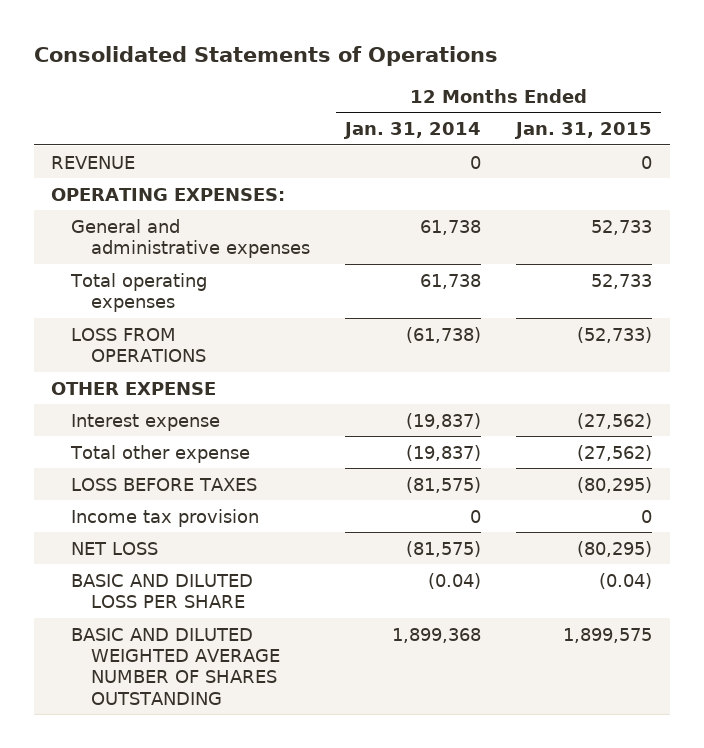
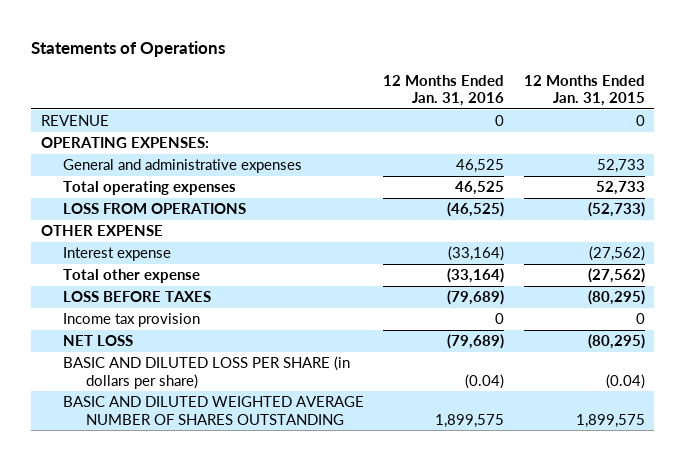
- Consolidated Statements of Operations
+ Statements of Operations
- | 12 Months Ended Jan. 31, 2014 | 12 Months Ended Jan. 31, 2015
+ | 12 Months Ended Jan. 31, 2016 | 12 Months Ended Jan. 31, 2015
- BASIC AND DILUTED LOSS PER SHARE | (0.04) | (0.04)
+ BASIC AND DILUTED LOSS PER SHARE (in dollars per share) | (0.04) | (0.04)

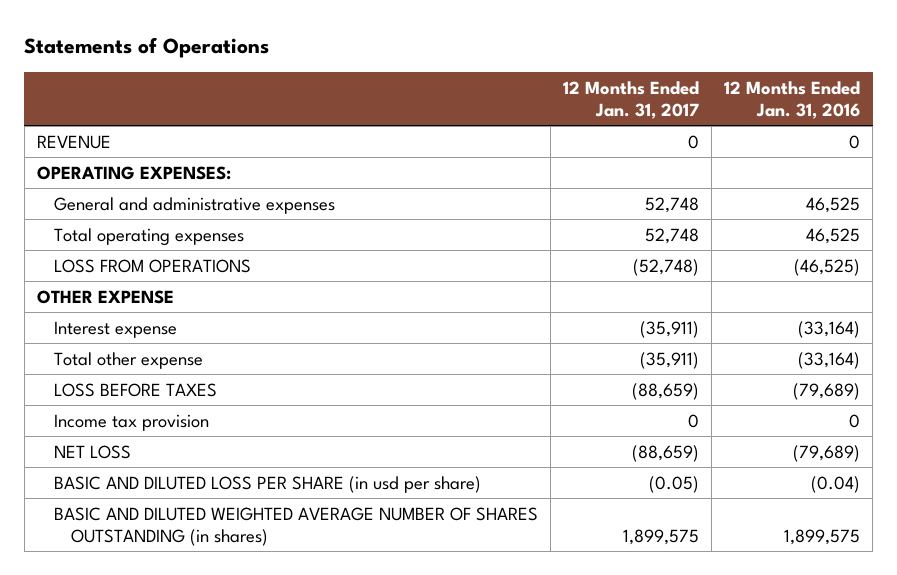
- | 12 Months Ended Jan. 31, 2016 | 12 Months Ended Jan. 31, 2015
+ | 12 Months Ended Jan. 31, 2017 | 12 Months Ended Jan. 31, 2016
- BASIC AND DILUTED LOSS PER SHARE (in dollars per share) | (0.04) | (0.04)
- BASIC AND DILUTED WEIGHTED AVERAGE NUMBER OF SHARES OUTSTANDING | 1,899,575 | 1,899,575
+ BASIC AND DILUTED LOSS PER SHARE (in usd per share) | (0.05) | (0.04)
+ BASIC AND DILUTED WEIGHTED AVERAGE NUMBER OF SHARES OUTSTANDING (in shares) | 1,899,575 | 1,899,575

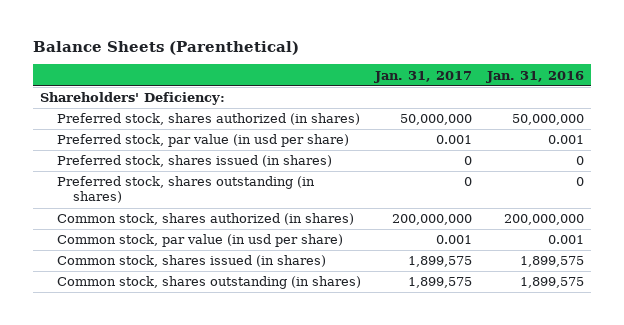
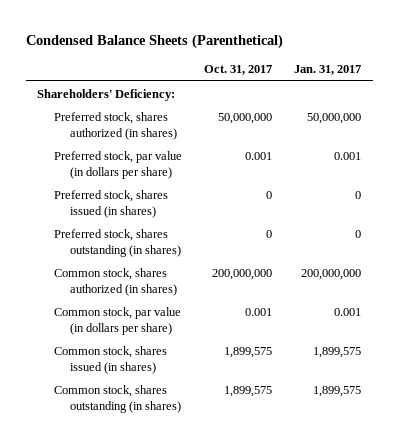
- Balance Sheets (Parenthetical)
+ Condensed Balance Sheets (Parenthetical)
- | Jan. 31, 2017 | Jan. 31, 2016
+ | Oct. 31, 2017 | Jan. 31, 2017
- Preferred stock, par value (in usd per share) | 0.001 | 0.001
+ Preferred stock, par value (in dollars per share) | 0.001 | 0.001
- Common stock, par value (in usd per share) | 0.001 | 0.001
+ Common stock, par value (in dollars per share) | 0.001 | 0.001

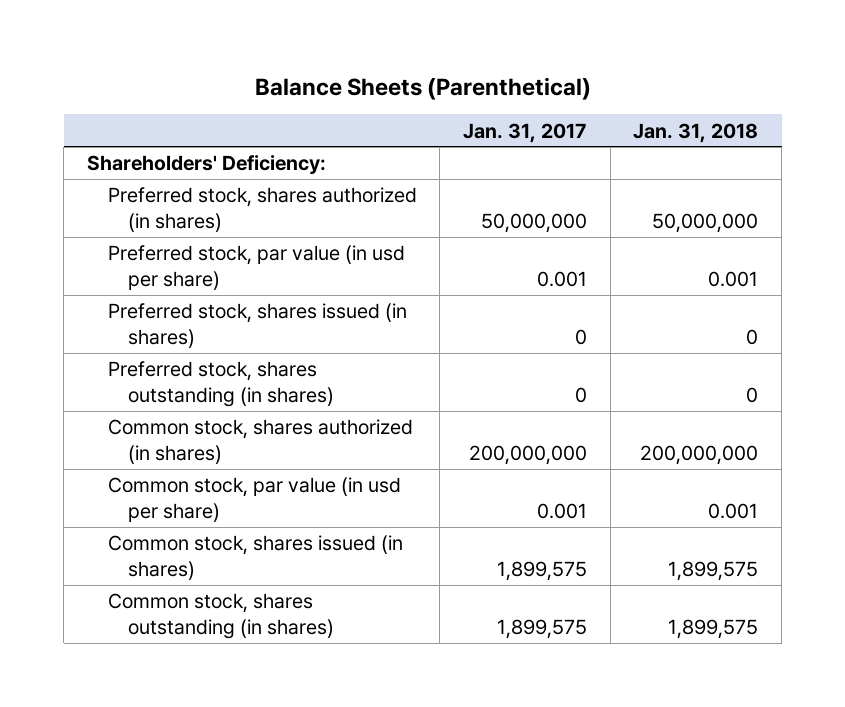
- Condensed Balance Sheets (Parenthetical)
+ Balance Sheets (Parenthetical)
- | Oct. 31, 2017 | Jan. 31, 2017
+ | Jan. 31, 2017 | Jan. 31, 2018
- Preferred stock, par value (in dollars per share) | 0.001 | 0.001
+ Preferred stock, par value (in usd per share) | 0.001 | 0.001
- Common stock, par value (in dollars per share) | 0.001 | 0.001
+ Common stock, par value (in usd per share) | 0.001 | 0.001

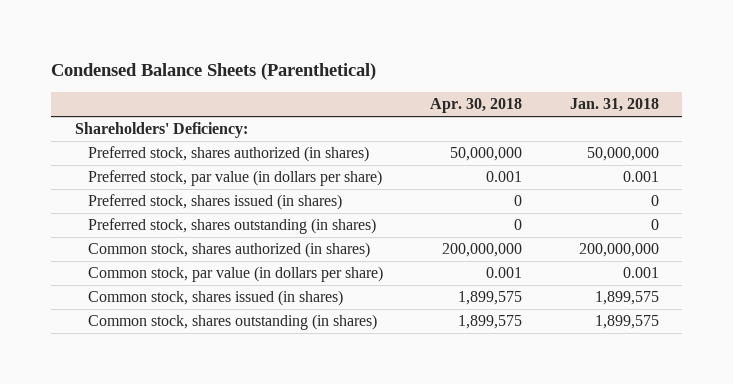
- Balance Sheets (Parenthetical)
+ Condensed Balance Sheets (Parenthetical)
- | Jan. 31, 2017 | Jan. 31, 2018
+ | Apr. 30, 2018 | Jan. 31, 2018
- Preferred stock, par value (in usd per share) | 0.001 | 0.001
+ Preferred stock, par value (in dollars per share) | 0.001 | 0.001
- Common stock, par value (in usd per share) | 0.001 | 0.001
+ Common stock, par value (in dollars per share) | 0.001 | 0.001

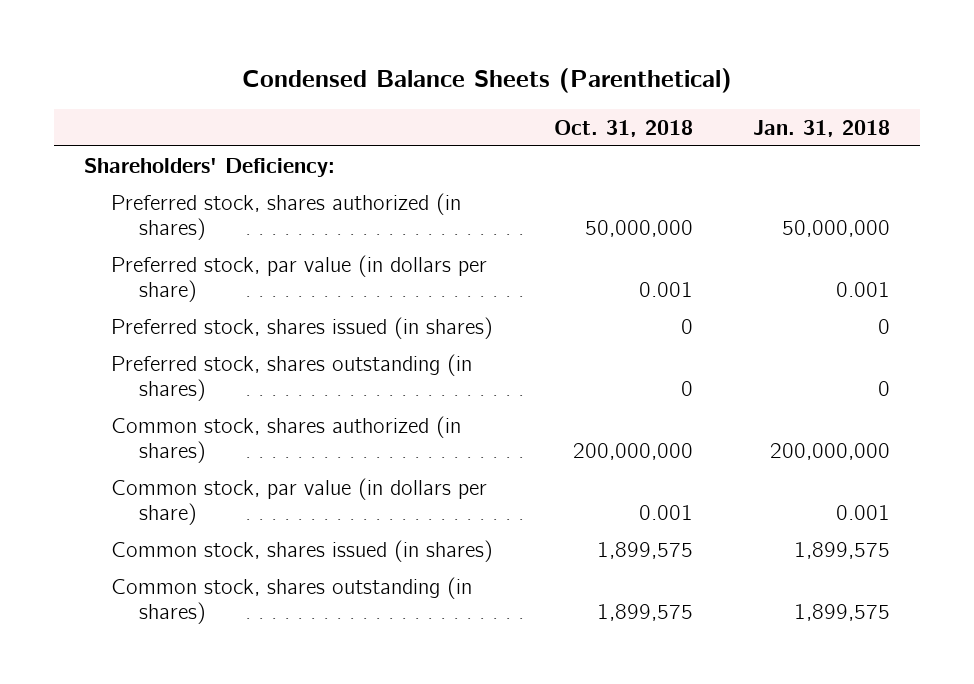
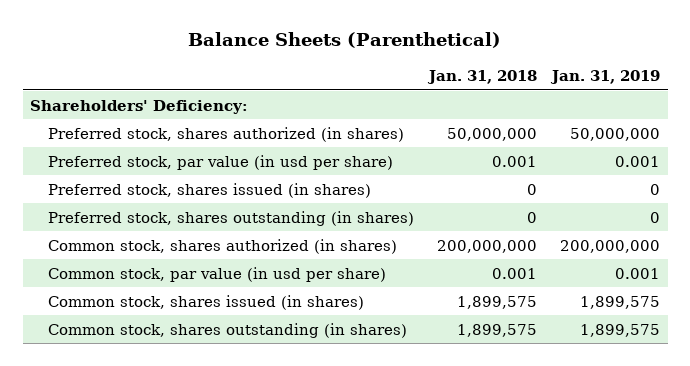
- Condensed Balance Sheets (Parenthetical)
+ Balance Sheets (Parenthetical)
- | Oct. 31, 2018 | Jan. 31, 2018
+ | Jan. 31, 2018 | Jan. 31, 2019
- Preferred stock, par value (in dollars per share) | 0.001 | 0.001
+ Preferred stock, par value (in usd per share) | 0.001 | 0.001
- Common stock, par value (in dollars per share) | 0.001 | 0.001
+ Common stock, par value (in usd per share) | 0.001 | 0.001

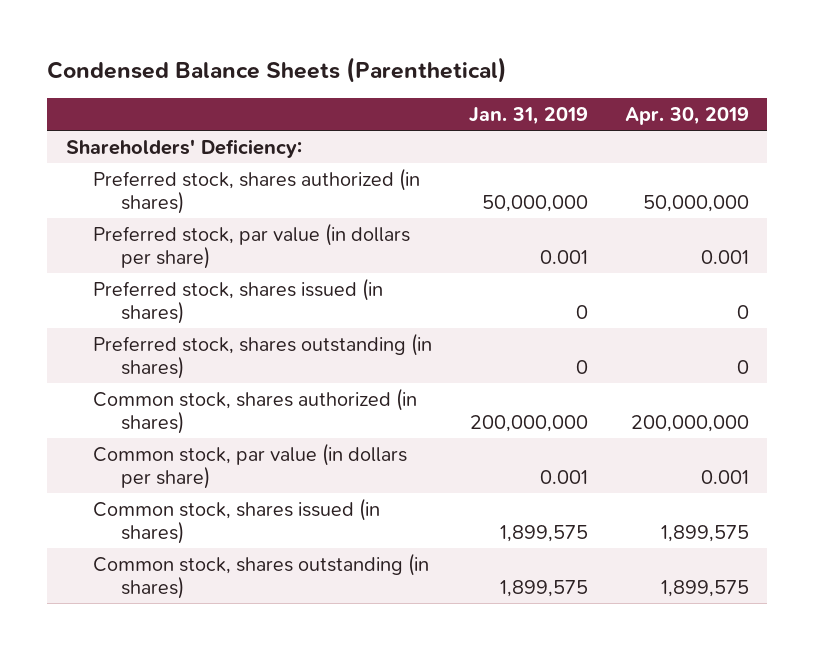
- Balance Sheets (Parenthetical)
+ Condensed Balance Sheets (Parenthetical)
- | Jan. 31, 2018 | Jan. 31, 2019
+ | Jan. 31, 2019 | Apr. 30, 2019
- Preferred stock, par value (in usd per share) | 0.001 | 0.001
+ Preferred stock, par value (in dollars per share) | 0.001 | 0.001
- Common stock, par value (in usd per share) | 0.001 | 0.001
+ Common stock, par value (in dollars per share) | 0.001 | 0.001

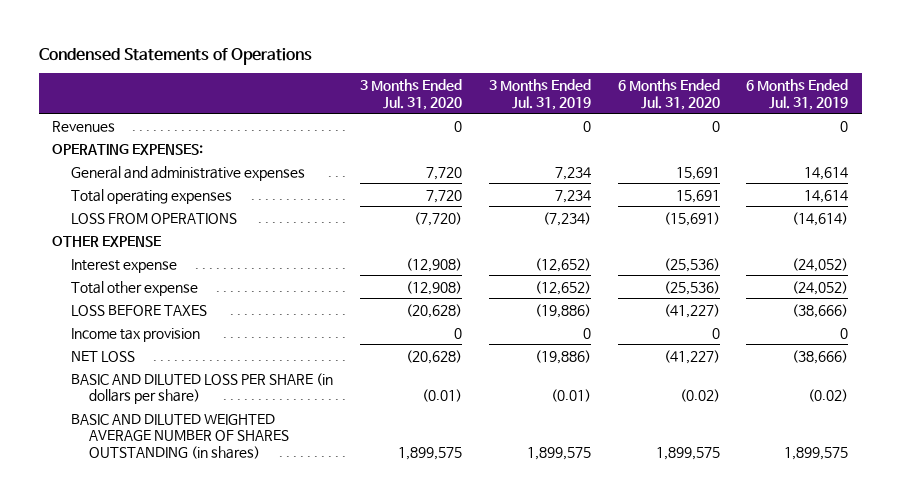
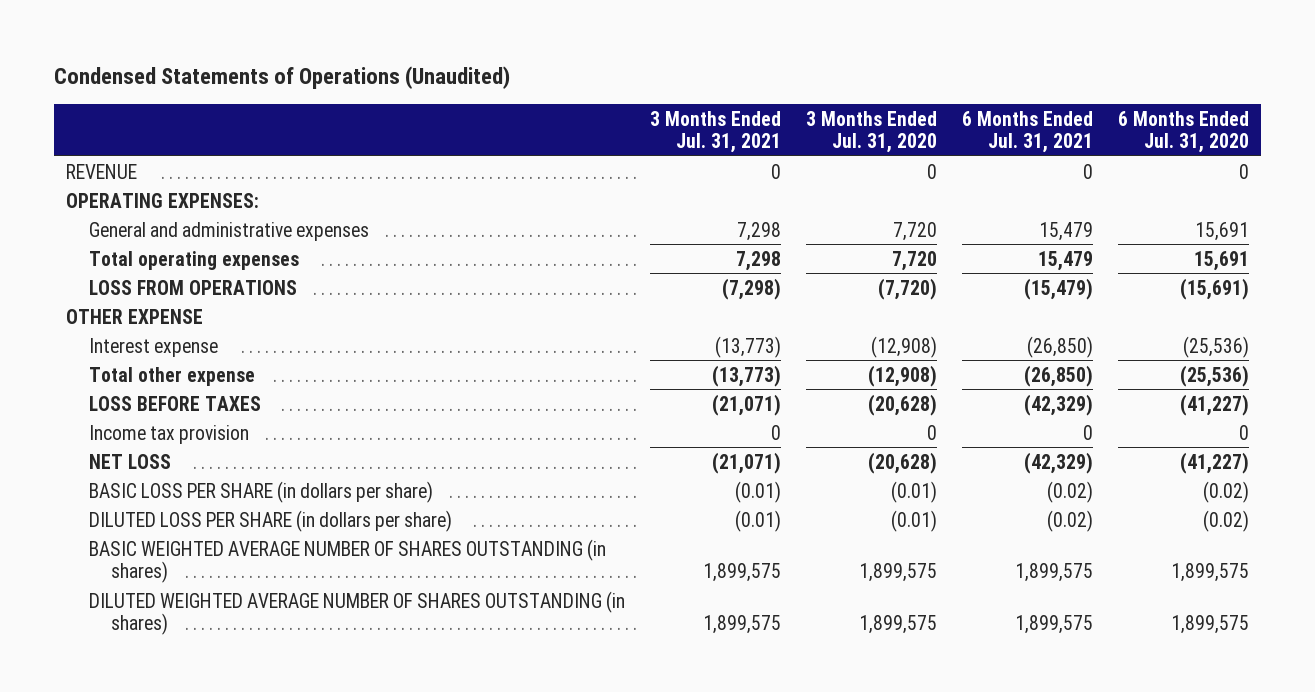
- Condensed Statements of Operations
+ Condensed Statements of Operations (Unaudited)
- | 3 Months Ended Jul. 31, 2020 | 3 Months Ended Jul. 31, 2019 | 6 Months Ended Jul. 31, 2020 | 6 Months Ended Jul. 31, 2019
+ | 3 Months Ended Jul. 31, 2021 | 3 Months Ended Jul. 31, 2020 | 6 Months Ended Jul. 31, 2021 | 6 Months Ended Jul. 31, 2020
- Revenues | 0 | 0 | 0 | 0
+ REVENUE | 0 | 0 | 0 | 0
- BASIC AND DILUTED LOSS PER SHARE (in dollars per share) | (0.01) | (0.01) | (0.02) | (0.02)
- BASIC AND DILUTED WEIGHTED AVERAGE NUMBER OF SHARES OUTSTANDING (in shares) | 1,899,575 | 1,899,575 | 1,899,575 | 1,899,575
+ BASIC LOSS PER SHARE (in dollars per share) | (0.01) | (0.01) | (0.02) | (0.02)
+ DILUTED LOSS PER SHARE (in dollars per share) | (0.01) | (0.01) | (0.02) | (0.02)
+ BASIC WEIGHTED AVERAGE NUMBER OF SHARES OUTSTANDING (in shares) | 1,899,575 | 1,899,575 | 1,899,575 | 1,899,575
+ DILUTED WEIGHTED AVERAGE NUMBER OF SHARES OUTSTANDING (in shares) | 1,899,575 | 1,899,575 | 1,899,575 | 1,899,575

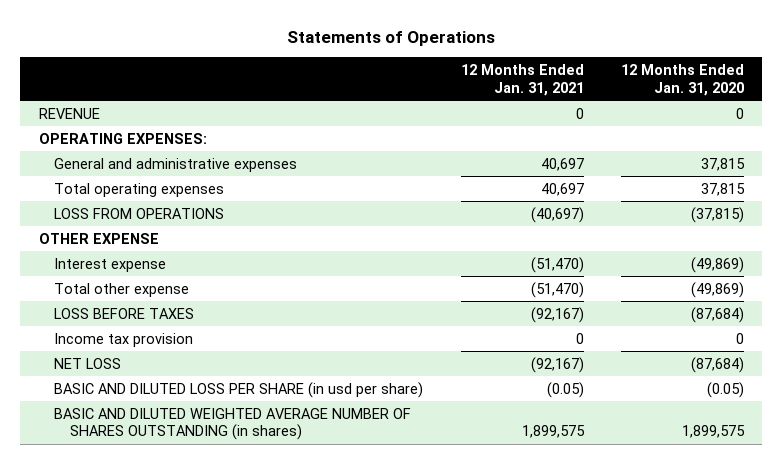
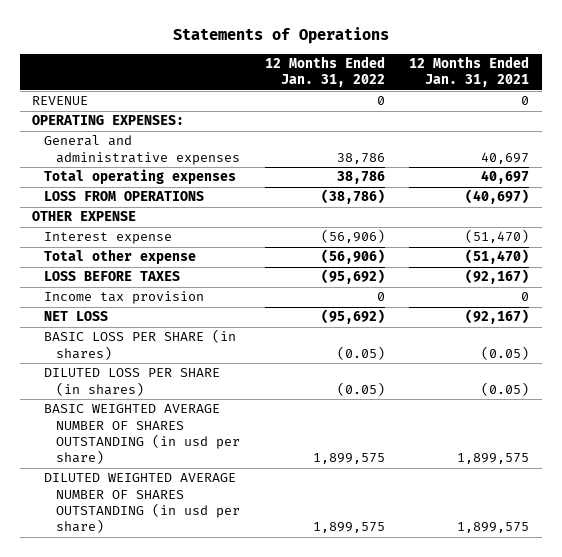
- | 12 Months Ended Jan. 31, 2021 | 12 Months Ended Jan. 31, 2020
+ | 12 Months Ended Jan. 31, 2022 | 12 Months Ended Jan. 31, 2021
- BASIC AND DILUTED LOSS PER SHARE (in usd per share) | (0.05) | (0.05)
- BASIC AND DILUTED WEIGHTED AVERAGE NUMBER OF SHARES OUTSTANDING (in shares) | 1,899,575 | 1,899,575
+ BASIC LOSS PER SHARE (in shares) | (0.05) | (0.05)
+ DILUTED LOSS PER SHARE (in shares) | (0.05) | (0.05)
+ BASIC WEIGHTED AVERAGE NUMBER OF SHARES OUTSTANDING (in usd per share) | 1,899,575 | 1,899,575
+ DILUTED WEIGHTED AVERAGE NUMBER OF SHARES OUTSTANDING (in usd per share) | 1,899,575 | 1,899,575

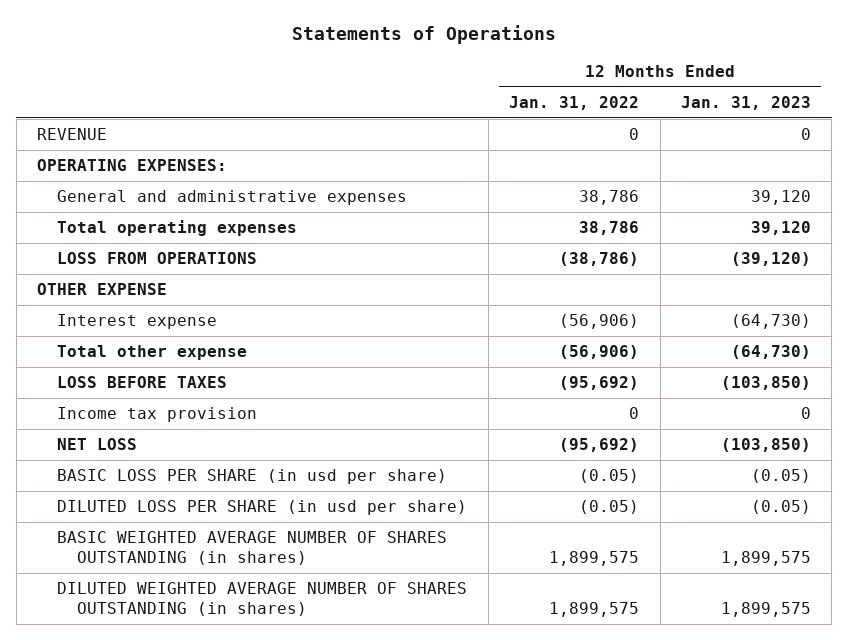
- | 12 Months Ended Jan. 31, 2022 | 12 Months Ended Jan. 31, 2021
+ | 12 Months Ended Jan. 31, 2022 | 12 Months Ended Jan. 31, 2023
- BASIC LOSS PER SHARE (in shares) | (0.05) | (0.05)
- DILUTED LOSS PER SHARE (in shares) | (0.05) | (0.05)
- BASIC WEIGHTED AVERAGE NUMBER OF SHARES OUTSTANDING (in usd per share) | 1,899,575 | 1,899,575
- DILUTED WEIGHTED AVERAGE NUMBER OF SHARES OUTSTANDING (in usd per share) | 1,899,575 | 1,899,575
+ BASIC LOSS PER SHARE (in usd per share) | (0.05) | (0.05)
+ DILUTED LOSS PER SHARE (in usd per share) | (0.05) | (0.05)
+ BASIC WEIGHTED AVERAGE NUMBER OF SHARES OUTSTANDING (in shares) | 1,899,575 | 1,899,575
+ DILUTED WEIGHTED AVERAGE NUMBER OF SHARES OUTSTANDING (in shares) | 1,899,575 | 1,899,575

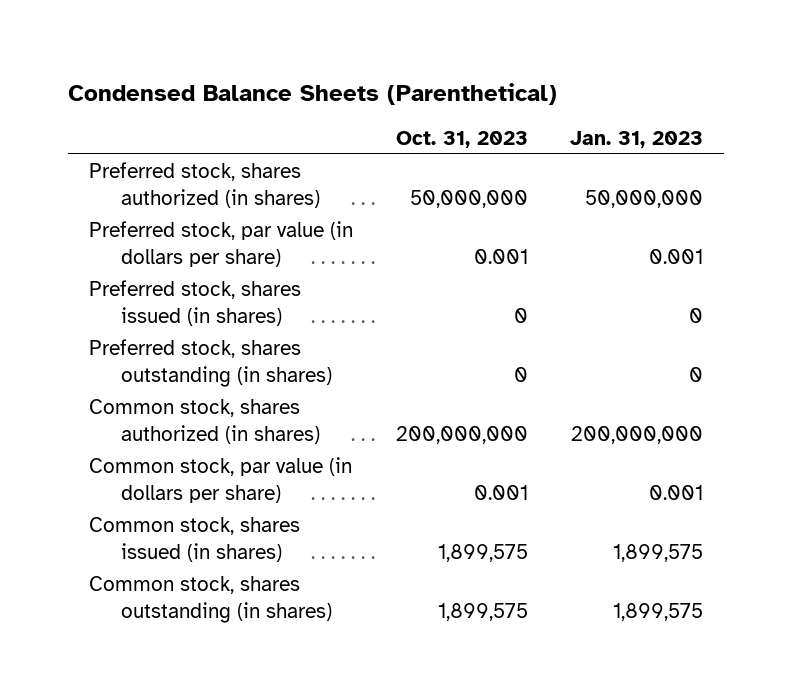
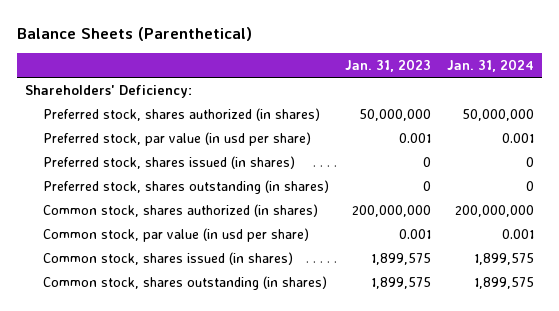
- Condensed Balance Sheets (Parenthetical)
+ Balance Sheets (Parenthetical)
- | Oct. 31, 2023 | Jan. 31, 2023
+ | Jan. 31, 2023 | Jan. 31, 2024
+ Shareholders' Deficiency:
- Preferred stock, par value (in dollars per share) | 0.001 | 0.001
+ Preferred stock, par value (in usd per share) | 0.001 | 0.001
- Common stock, par value (in dollars per share) | 0.001 | 0.001
+ Common stock, par value (in usd per share) | 0.001 | 0.001

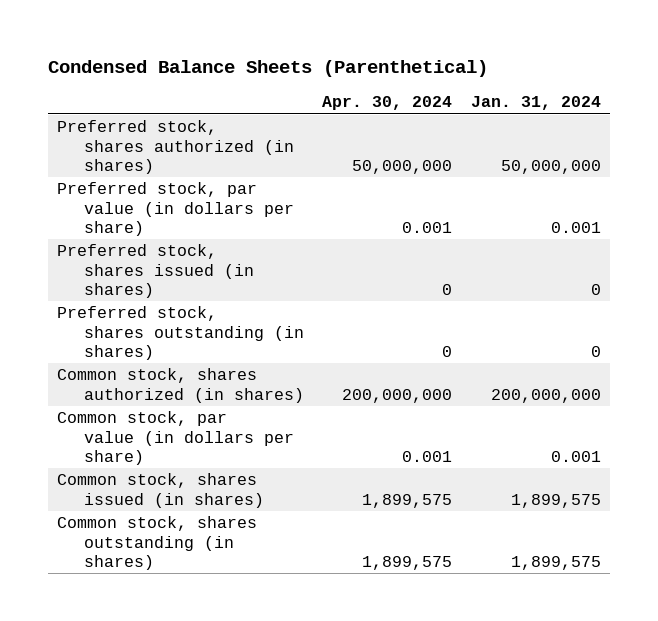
- Balance Sheets (Parenthetical)
+ Condensed Balance Sheets (Parenthetical)
- | Jan. 31, 2023 | Jan. 31, 2024
+ | Apr. 30, 2024 | Jan. 31, 2024
- Shareholders' Deficiency:
- Preferred stock, par value (in usd per share) | 0.001 | 0.001
+ Preferred stock, par value (in dollars per share) | 0.001 | 0.001
- Common stock, par value (in usd per share) | 0.001 | 0.001
+ Common stock, par value (in dollars per share) | 0.001 | 0.001

